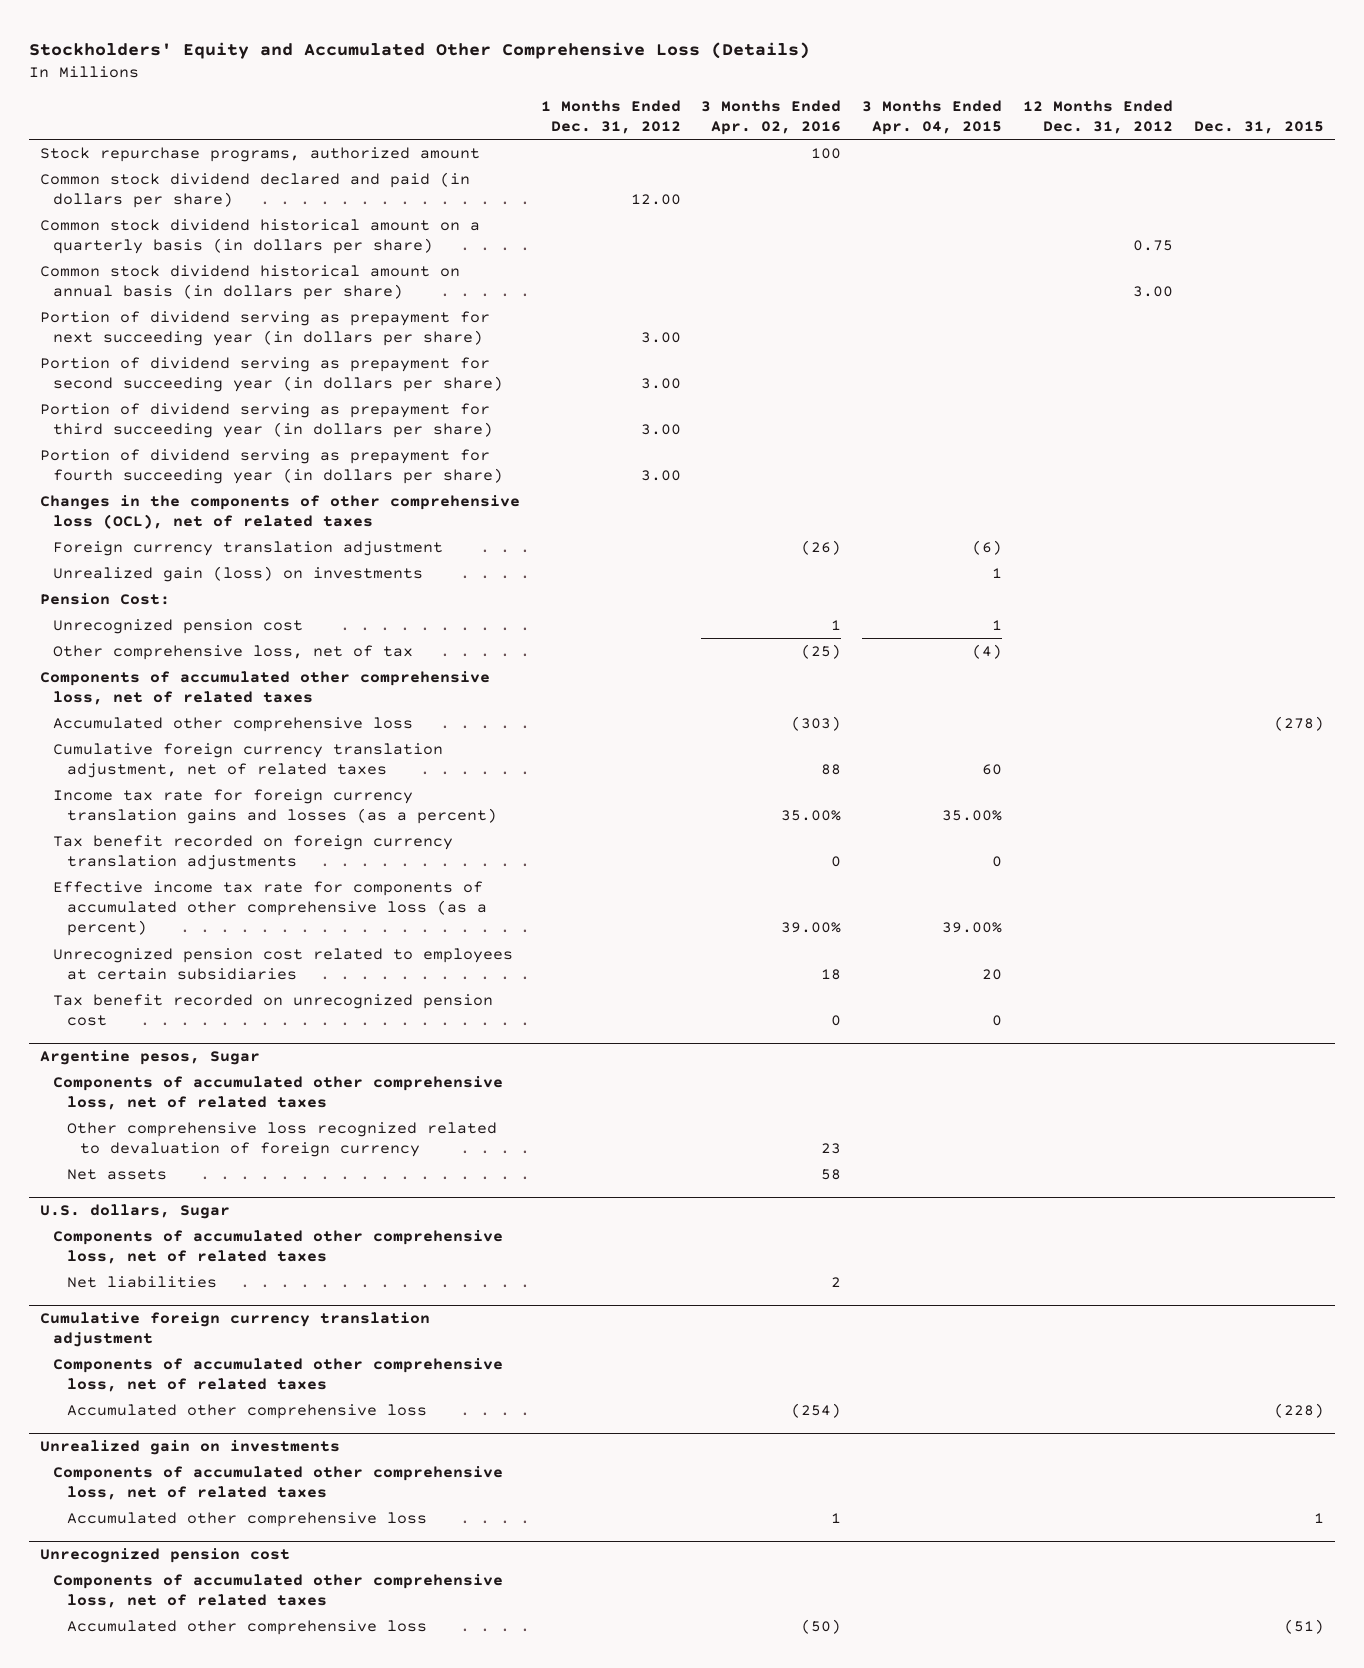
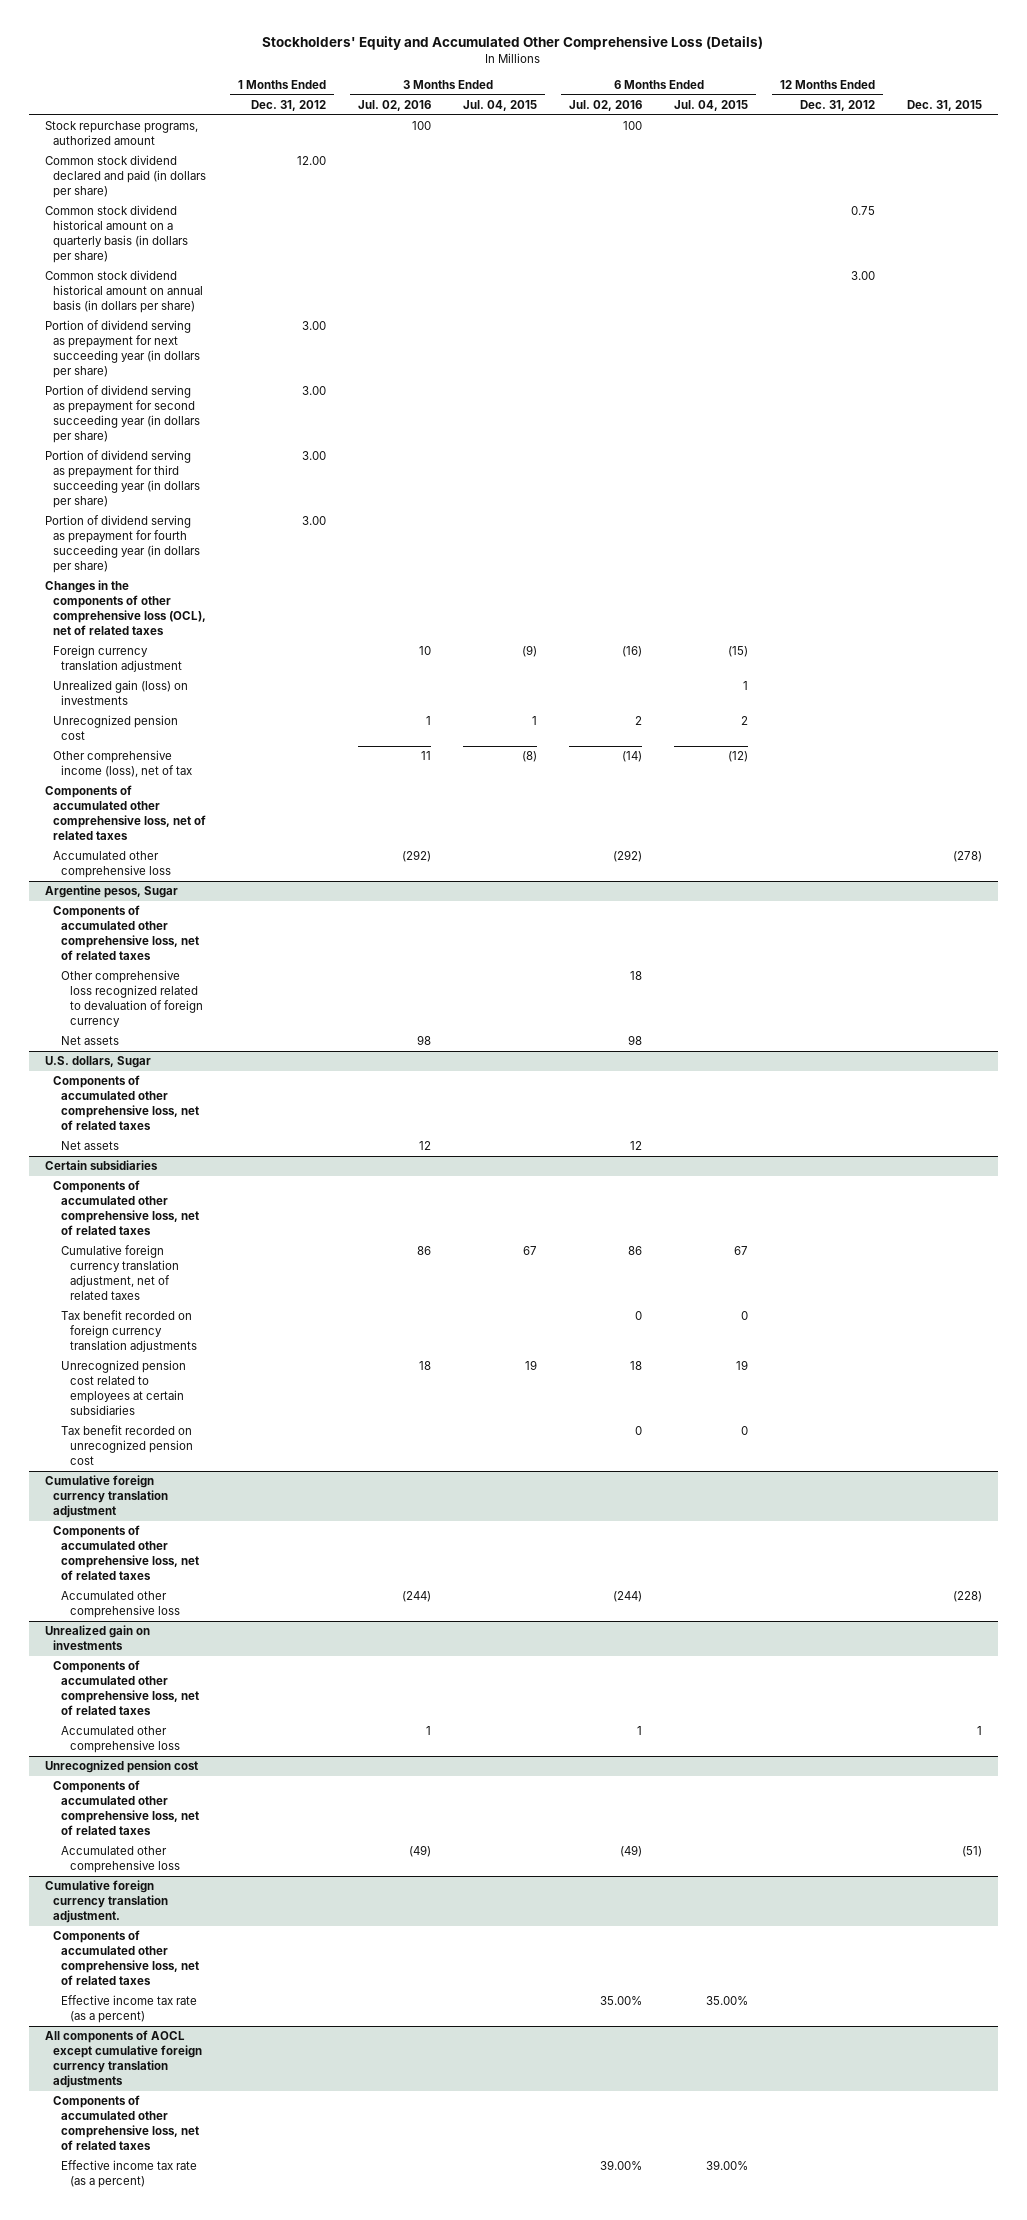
- | 1 Months Ended Dec. 31, 2012 | 3 Months Ended Apr. 02, 2016 | 3 Months Ended Apr. 04, 2015 | 12 Months Ended Dec. 31, 2012 | Dec. 31, 2015
+ | 1 Months Ended Dec. 31, 2012 | 3 Months Ended Jul. 02, 2016 | 3 Months Ended Jul. 04, 2015 | 6 Months Ended Jul. 02, 2016 | 6 Months Ended Jul. 04, 2015 | 12 Months Ended Dec. 31, 2012 | Dec. 31, 2015
- Pension Cost:
- Other comprehensive loss, net of tax | | (25) | (4) | |
+ Other comprehensive income (loss), net of tax | | 11 | (8) | (14) | (12) | |
- Cumulative foreign currency translation adjustment, net of related taxes | | 88 | 60 | |
- Income tax rate for foreign currency translation gains and losses (as a percent) | | 35.00% | 35.00% | |
- Tax benefit recorded on foreign currency translation adjustments | | 0 | 0 | |
- Effective income tax rate for components of accumulated other comprehensive loss (as a percent) | | 39.00% | 39.00% | |
- Unrecognized pension cost related to employees at certain subsidiaries | | 18 | 20 | |
- Tax benefit recorded on unrecognized pension cost | | 0 | 0 | |
@ U.S. dollars, Sugar
- Net liabilities | | 2 | | |
+ Net assets | | 12 | | 12 | | |
+ Certain subsidiaries
+ Components of accumulated other comprehensive loss, net of related taxes
+ Cumulative foreign currency translation adjustment, net of related taxes | | 86 | 67 | 86 | 67 | |
+ Tax benefit recorded on foreign currency translation adjustments | | | | 0 | 0 | |
+ Unrecognized pension cost related to employees at certain subsidiaries | | 18 | 19 | 18 | 19 | |
+ Tax benefit recorded on unrecognized pension cost | | | | 0 | 0 | |
+ Cumulative foreign currency translation adjustment.
+ Components of accumulated other comprehensive loss, net of related taxes
+ Effective income tax rate (as a percent) | | | | 35.00% | 35.00% | |
+ All components of AOCL except cumulative foreign currency translation adjustments
+ Components of accumulated other comprehensive loss, net of related taxes
+ Effective income tax rate (as a percent) | | | | 39.00% | 39.00% | |

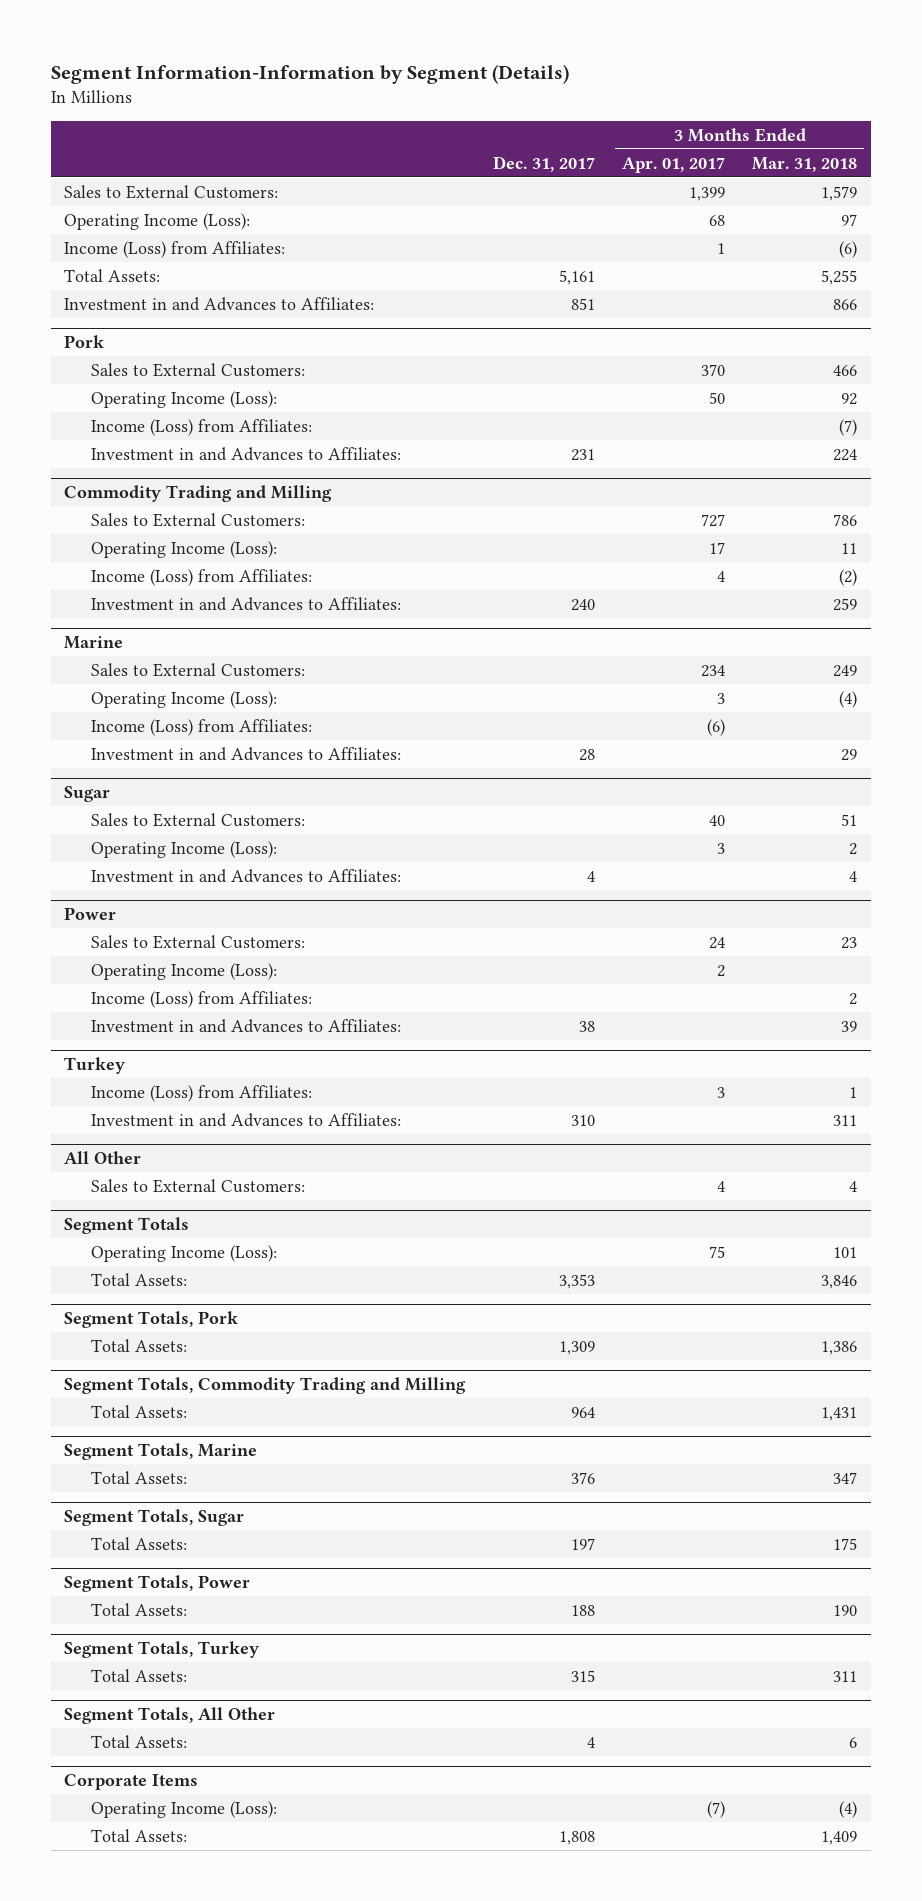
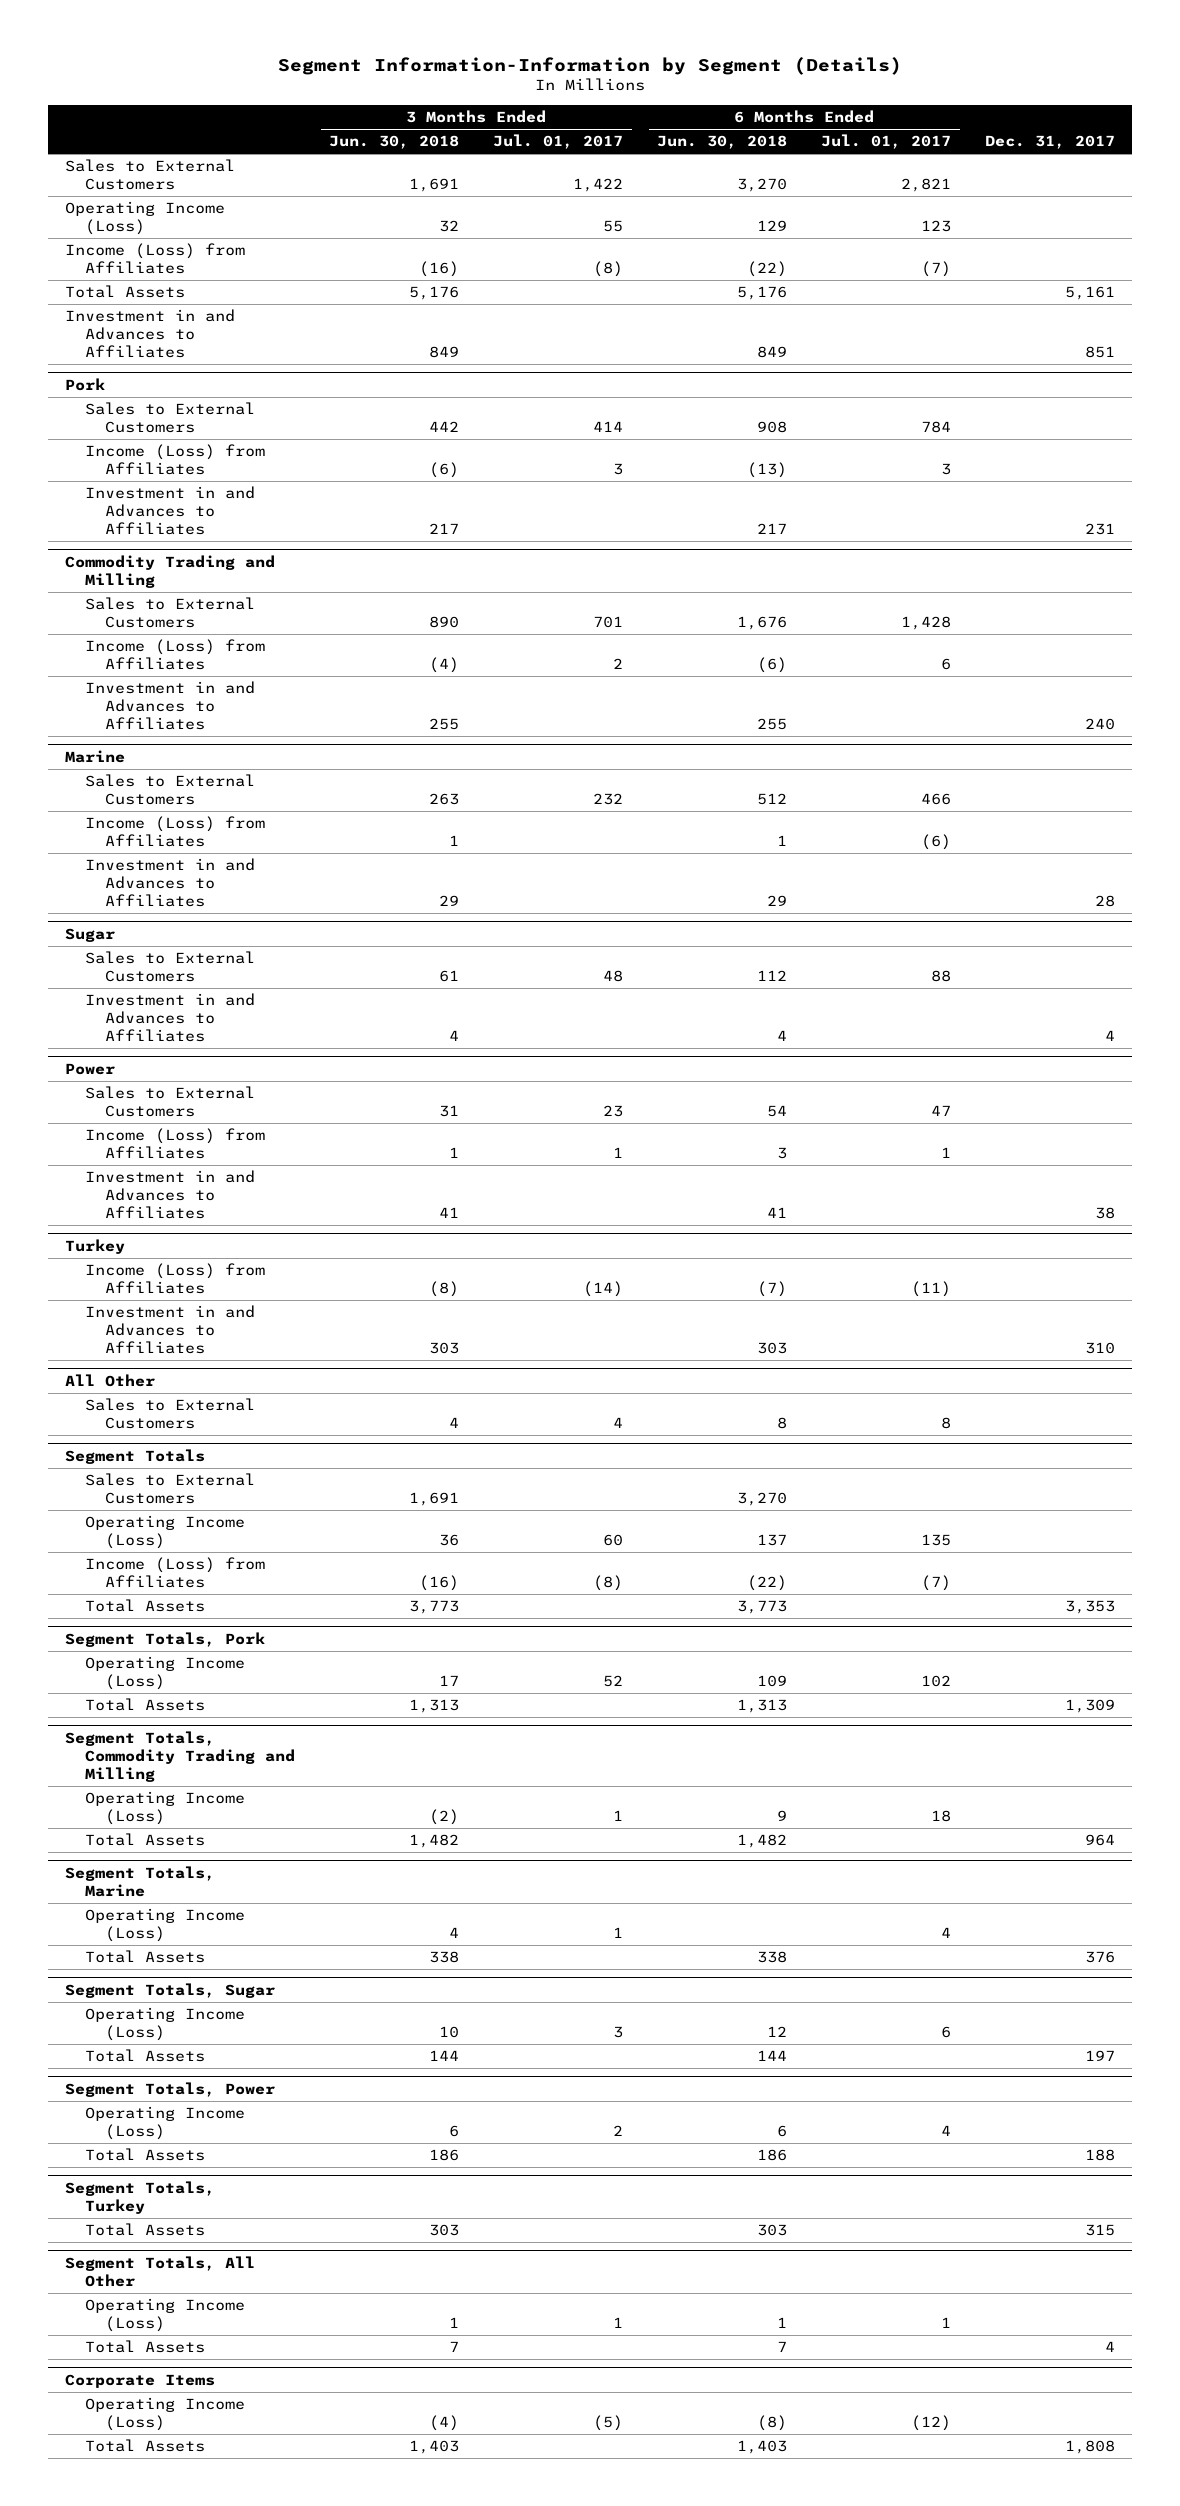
- | Dec. 31, 2017 | 3 Months Ended Apr. 01, 2017 | 3 Months Ended Mar. 31, 2018
+ | 3 Months Ended Jun. 30, 2018 | 3 Months Ended Jul. 01, 2017 | 6 Months Ended Jun. 30, 2018 | 6 Months Ended Jul. 01, 2017 | Dec. 31, 2017
- Sales to External Customers: | | 1,399 | 1,579
- Operating Income (Loss): | | 68 | 97
- Income (Loss) from Affiliates: | | 1 | (6)
- Total Assets: | 5,161 | | 5,255
- Investment in and Advances to Affiliates: | 851 | | 866
+ Sales to External Customers | 1,691 | 1,422 | 3,270 | 2,821 |
+ Operating Income (Loss) | 32 | 55 | 129 | 123 |
+ Income (Loss) from Affiliates | (16) | (8) | (22) | (7) |
+ Total Assets | 5,176 | | 5,176 | | 5,161
+ Investment in and Advances to Affiliates | 849 | | 849 | | 851
@ Pork
- Sales to External Customers: | | 370 | 466
- Operating Income (Loss): | | 50 | 92
- Income (Loss) from Affiliates: | | | (7)
- Investment in and Advances to Affiliates: | 231 | | 224
+ Sales to External Customers | 442 | 414 | 908 | 784 |
+ Income (Loss) from Affiliates | (6) | 3 | (13) | 3 |
+ Investment in and Advances to Affiliates | 217 | | 217 | | 231
@ Commodity Trading and Milling
- Sales to External Customers: | | 727 | 786
- Operating Income (Loss): | | 17 | 11
- Income (Loss) from Affiliates: | | 4 | (2)
- Investment in and Advances to Affiliates: | 240 | | 259
+ Sales to External Customers | 890 | 701 | 1,676 | 1,428 |
+ Income (Loss) from Affiliates | (4) | 2 | (6) | 6 |
+ Investment in and Advances to Affiliates | 255 | | 255 | | 240
@ Marine
- Sales to External Customers: | | 234 | 249
- Operating Income (Loss): | | 3 | (4)
- Income (Loss) from Affiliates: | | (6) |
- Investment in and Advances to Affiliates: | 28 | | 29
+ Sales to External Customers | 263 | 232 | 512 | 466 |
+ Income (Loss) from Affiliates | 1 | | 1 | (6) |
+ Investment in and Advances to Affiliates | 29 | | 29 | | 28
@ Sugar
- Sales to External Customers: | | 40 | 51
- Operating Income (Loss): | | 3 | 2
- Investment in and Advances to Affiliates: | 4 | | 4
+ Sales to External Customers | 61 | 48 | 112 | 88 |
+ Investment in and Advances to Affiliates | 4 | | 4 | | 4
@ Power
- Sales to External Customers: | | 24 | 23
- Operating Income (Loss): | | 2 |
- Income (Loss) from Affiliates: | | | 2
- Investment in and Advances to Affiliates: | 38 | | 39
+ Sales to External Customers | 31 | 23 | 54 | 47 |
+ Income (Loss) from Affiliates | 1 | 1 | 3 | 1 |
+ Investment in and Advances to Affiliates | 41 | | 41 | | 38
@ Turkey
- Income (Loss) from Affiliates: | | 3 | 1
- Investment in and Advances to Affiliates: | 310 | | 311
+ Income (Loss) from Affiliates | (8) | (14) | (7) | (11) |
+ Investment in and Advances to Affiliates | 303 | | 303 | | 310
@ All Other
- Sales to External Customers: | | 4 | 4
+ Sales to External Customers | 4 | 4 | 8 | 8 |
@ Segment Totals
- Operating Income (Loss): | | 75 | 101
- Total Assets: | 3,353 | | 3,846
+ Sales to External Customers | 1,691 | | 3,270 | |
+ Operating Income (Loss) | 36 | 60 | 137 | 135 |
+ Income (Loss) from Affiliates | (16) | (8) | (22) | (7) |
+ Total Assets | 3,773 | | 3,773 | | 3,353
@ Segment Totals, Pork
- Total Assets: | 1,309 | | 1,386
+ Operating Income (Loss) | 17 | 52 | 109 | 102 |
+ Total Assets | 1,313 | | 1,313 | | 1,309
@ Segment Totals, Commodity Trading and Milling
- Total Assets: | 964 | | 1,431
+ Operating Income (Loss) | (2) | 1 | 9 | 18 |
+ Total Assets | 1,482 | | 1,482 | | 964
@ Segment Totals, Marine
- Total Assets: | 376 | | 347
+ Operating Income (Loss) | 4 | 1 | | 4 |
+ Total Assets | 338 | | 338 | | 376
@ Segment Totals, Sugar
- Total Assets: | 197 | | 175
+ Operating Income (Loss) | 10 | 3 | 12 | 6 |
+ Total Assets | 144 | | 144 | | 197
@ Segment Totals, Power
- Total Assets: | 188 | | 190
+ Operating Income (Loss) | 6 | 2 | 6 | 4 |
+ Total Assets | 186 | | 186 | | 188
@ Segment Totals, Turkey
- Total Assets: | 315 | | 311
+ Total Assets | 303 | | 303 | | 315
@ Segment Totals, All Other
- Total Assets: | 4 | | 6
+ Operating Income (Loss) | 1 | 1 | 1 | 1 |
+ Total Assets | 7 | | 7 | | 4
@ Corporate Items
- Operating Income (Loss): | | (7) | (4)
- Total Assets: | 1,808 | | 1,409
+ Operating Income (Loss) | (4) | (5) | (8) | (12) |
+ Total Assets | 1,403 | | 1,403 | | 1,808

